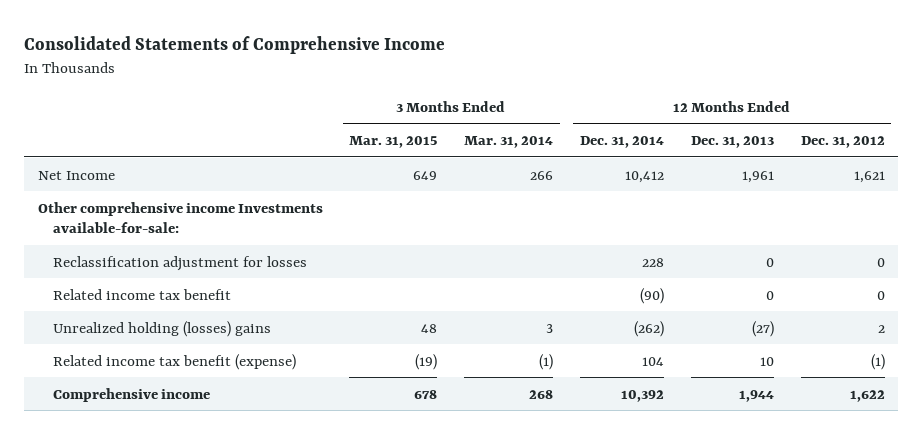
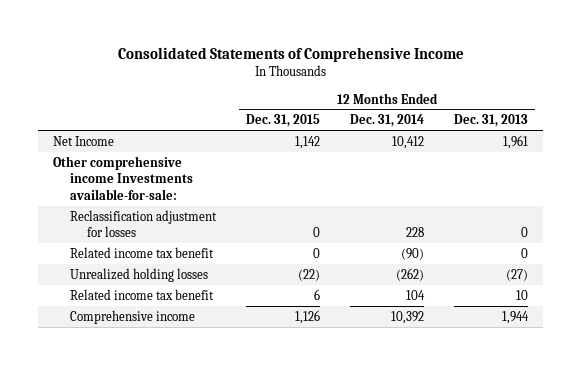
- | 3 Months Ended Mar. 31, 2015 | 3 Months Ended Mar. 31, 2014 | 12 Months Ended Dec. 31, 2014 | 12 Months Ended Dec. 31, 2013 | 12 Months Ended Dec. 31, 2012
+ | 12 Months Ended Dec. 31, 2015 | 12 Months Ended Dec. 31, 2014 | 12 Months Ended Dec. 31, 2013
- Unrealized holding (losses) gains | 48 | 3 | (262) | (27) | 2
- Related income tax benefit (expense) | (19) | (1) | 104 | 10 | (1)
+ Unrealized holding losses | (22) | (262) | (27)
+ Related income tax benefit | 6 | 104 | 10

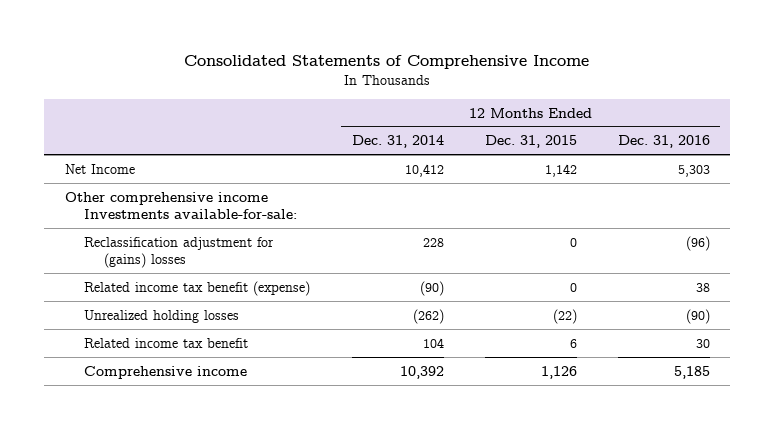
- | 12 Months Ended Dec. 31, 2015 | 12 Months Ended Dec. 31, 2014 | 12 Months Ended Dec. 31, 2013
+ | 12 Months Ended Dec. 31, 2014 | 12 Months Ended Dec. 31, 2015 | 12 Months Ended Dec. 31, 2016
- Reclassification adjustment for losses | 0 | 228 | 0
- Related income tax benefit | 0 | (90) | 0
+ Reclassification adjustment for (gains) losses | 228 | 0 | (96)
+ Related income tax benefit (expense) | (90) | 0 | 38

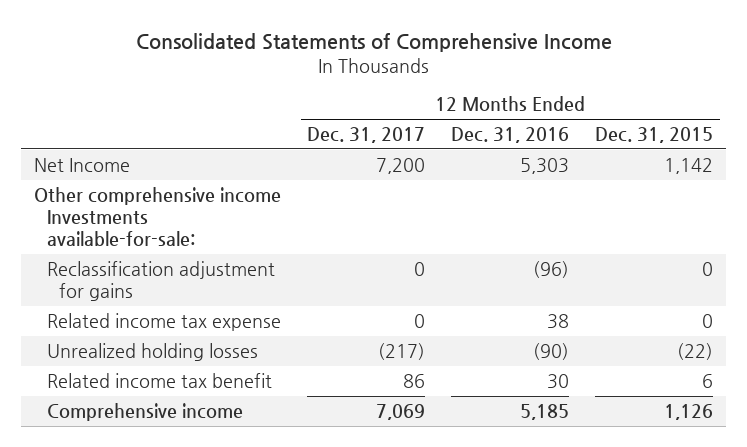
- | 12 Months Ended Dec. 31, 2014 | 12 Months Ended Dec. 31, 2015 | 12 Months Ended Dec. 31, 2016
+ | 12 Months Ended Dec. 31, 2017 | 12 Months Ended Dec. 31, 2016 | 12 Months Ended Dec. 31, 2015
- Reclassification adjustment for (gains) losses | 228 | 0 | (96)
- Related income tax benefit (expense) | (90) | 0 | 38
+ Reclassification adjustment for gains | 0 | (96) | 0
+ Related income tax expense | 0 | 38 | 0

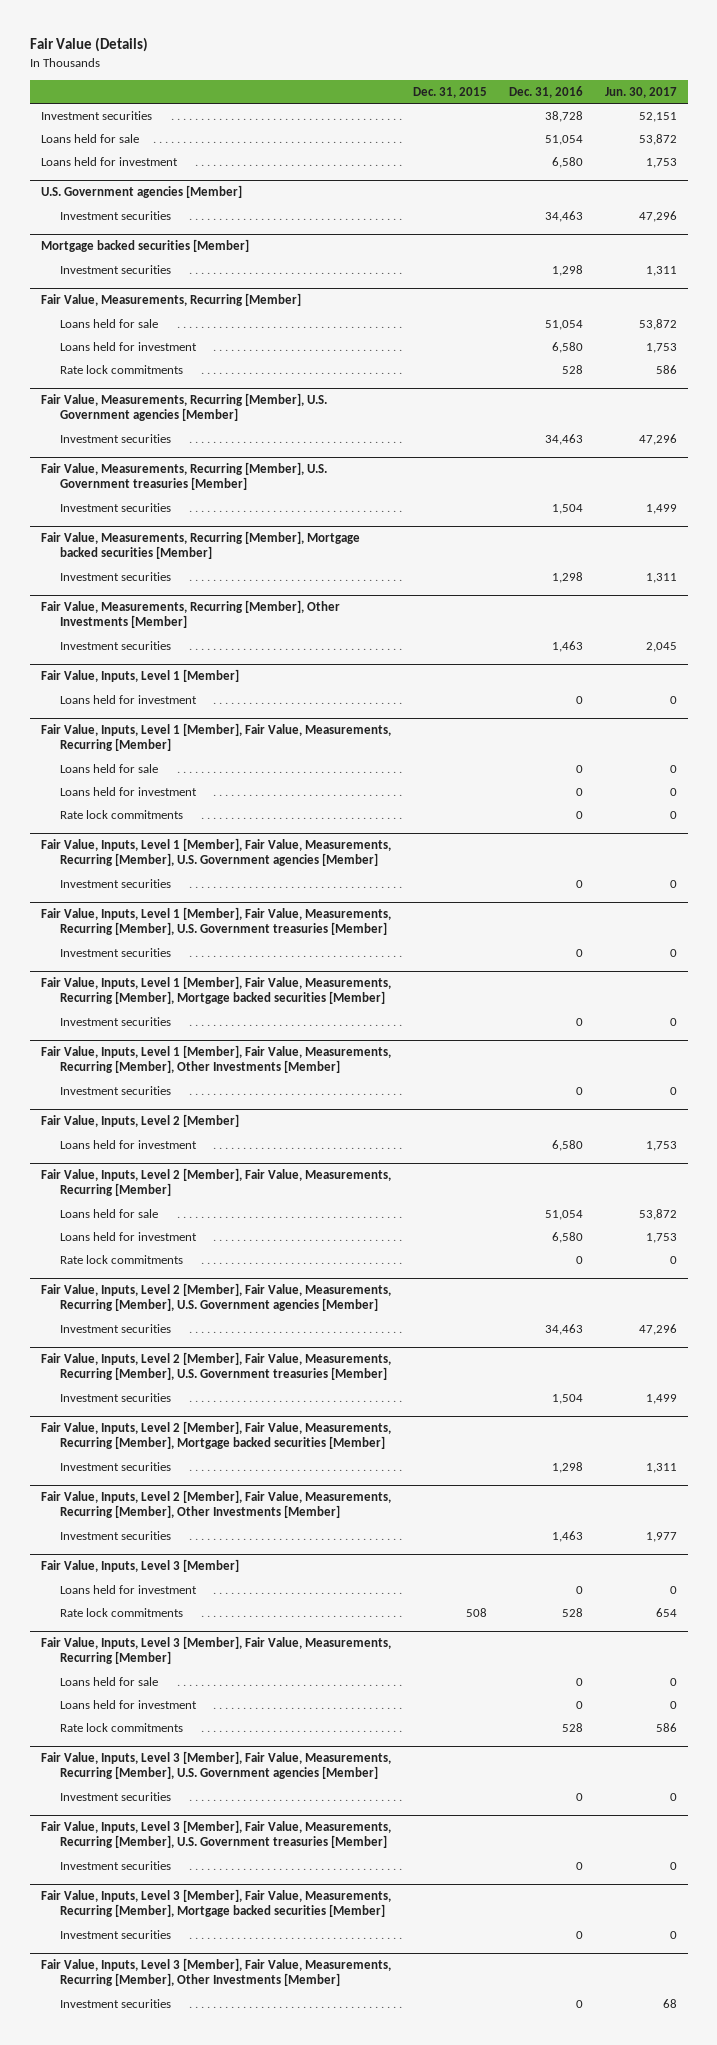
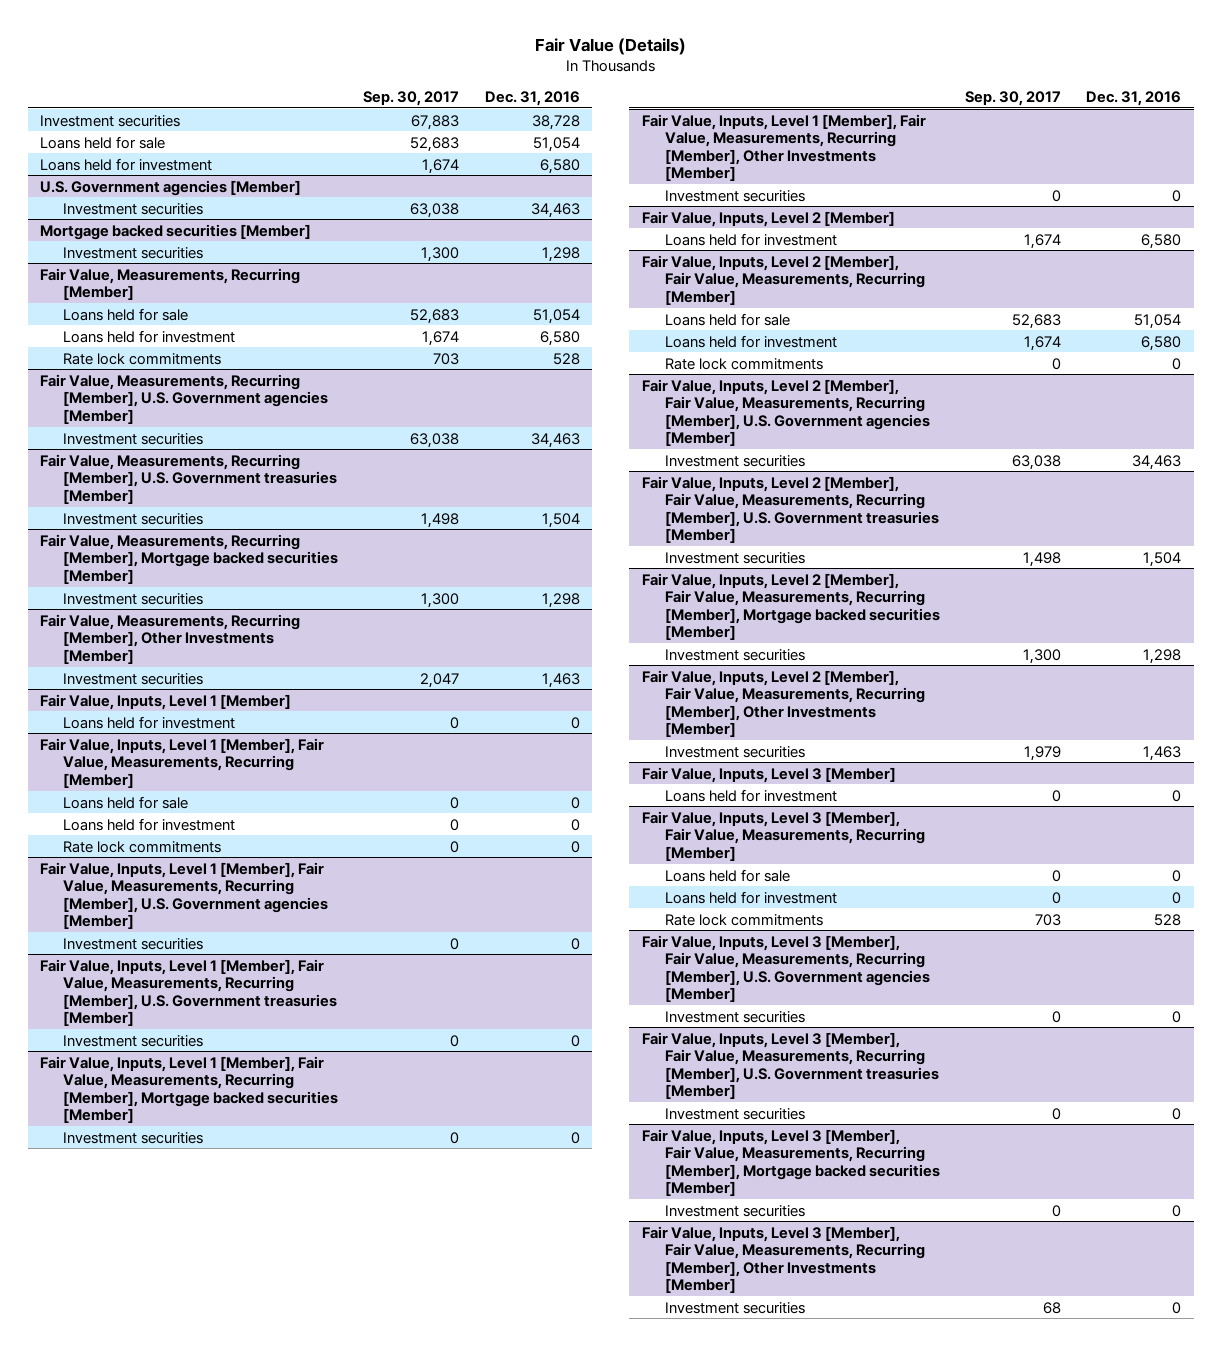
- | Dec. 31, 2015 | Dec. 31, 2016 | Jun. 30, 2017
+ | Sep. 30, 2017 | Dec. 31, 2016
@ Fair Value, Inputs, Level 3 [Member]
- Rate lock commitments | 508 | 528 | 654

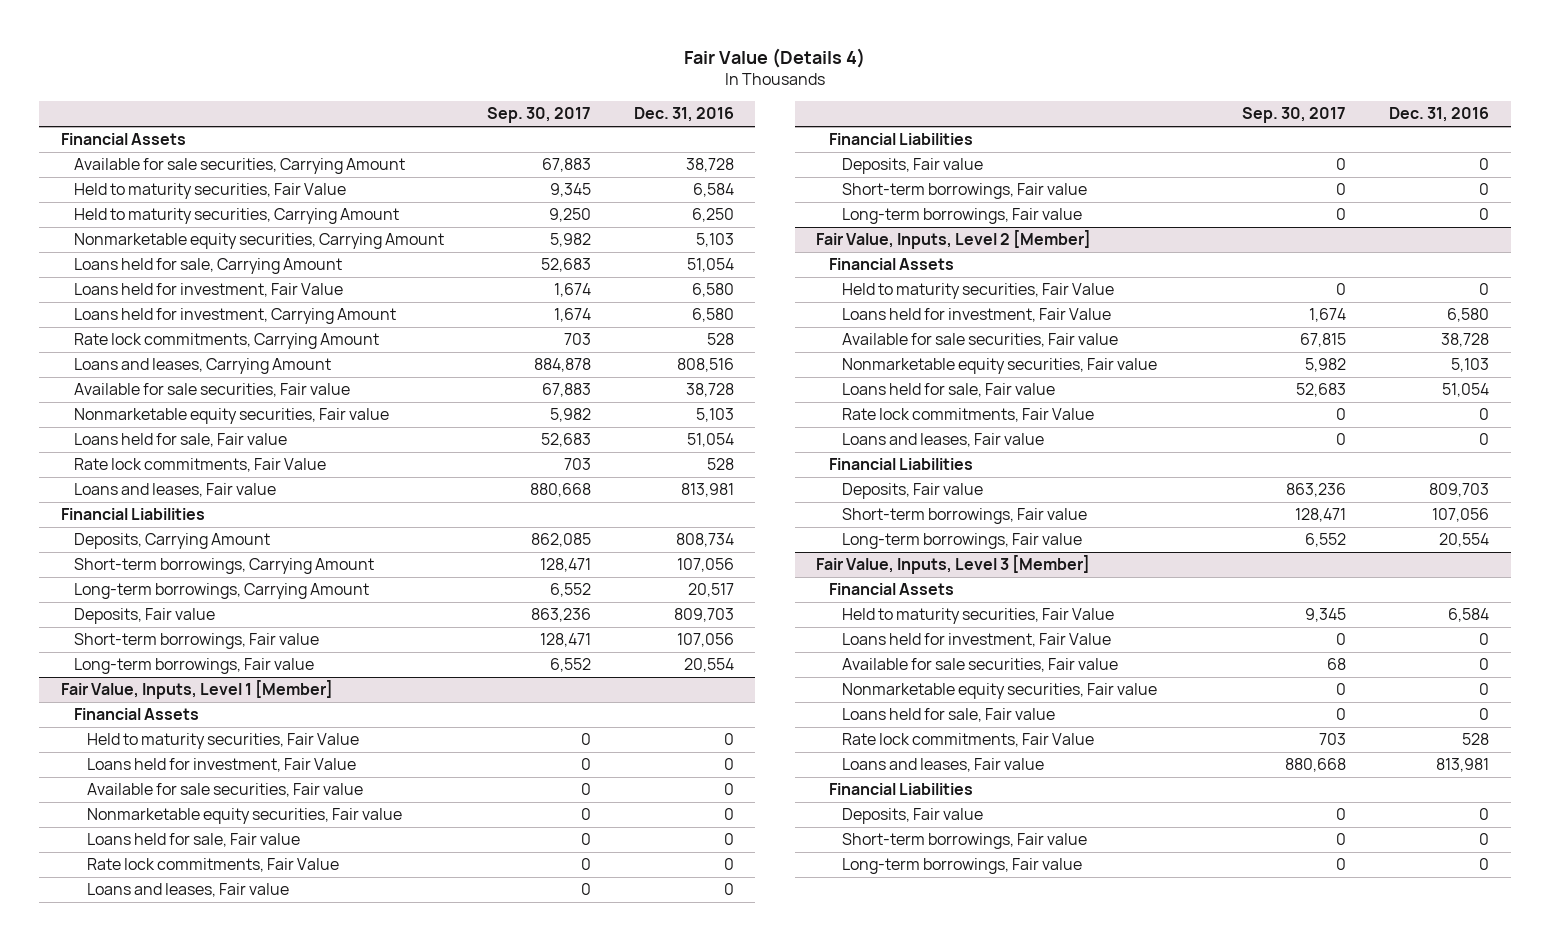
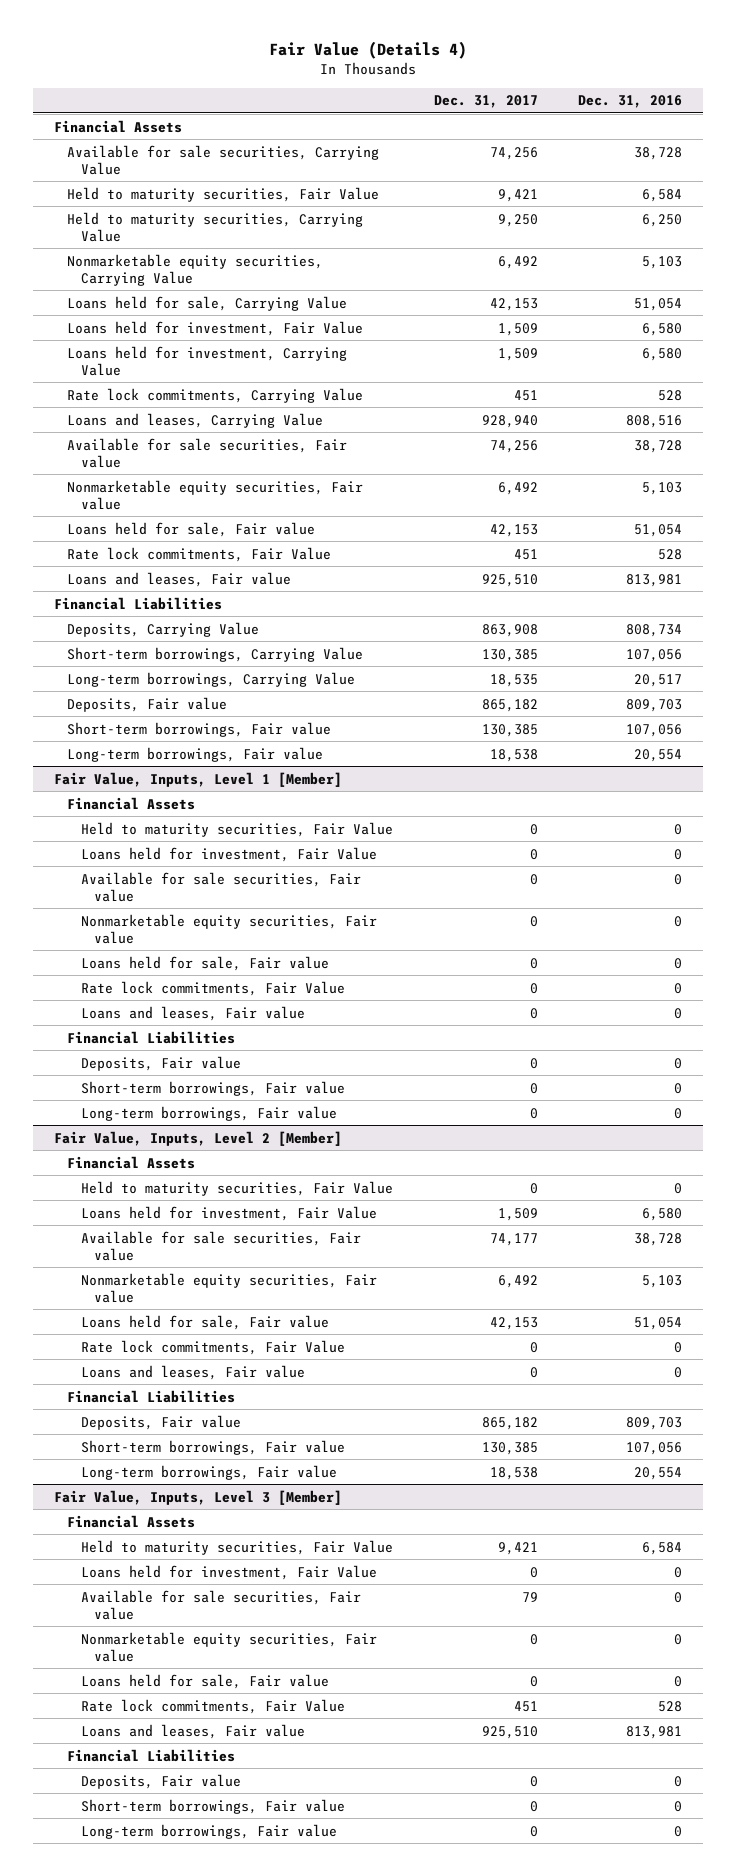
- | Sep. 30, 2017 | Dec. 31, 2016
+ | Dec. 31, 2017 | Dec. 31, 2016
- Available for sale securities, Carrying Amount | 67,883 | 38,728
+ Available for sale securities, Carrying Value | 74,256 | 38,728
- Held to maturity securities, Carrying Amount | 9,250 | 6,250
- Nonmarketable equity securities, Carrying Amount | 5,982 | 5,103
- Loans held for sale, Carrying Amount | 52,683 | 51,054
+ Held to maturity securities, Carrying Value | 9,250 | 6,250
+ Nonmarketable equity securities, Carrying Value | 6,492 | 5,103
+ Loans held for sale, Carrying Value | 42,153 | 51,054
- Loans held for investment, Carrying Amount | 1,674 | 6,580
- Rate lock commitments, Carrying Amount | 703 | 528
- Loans and leases, Carrying Amount | 884,878 | 808,516
+ Loans held for investment, Carrying Value | 1,509 | 6,580
+ Rate lock commitments, Carrying Value | 451 | 528
+ Loans and leases, Carrying Value | 928,940 | 808,516
- Deposits, Carrying Amount | 862,085 | 808,734
- Short-term borrowings, Carrying Amount | 128,471 | 107,056
- Long-term borrowings, Carrying Amount | 6,552 | 20,517
+ Deposits, Carrying Value | 863,908 | 808,734
+ Short-term borrowings, Carrying Value | 130,385 | 107,056
+ Long-term borrowings, Carrying Value | 18,535 | 20,517

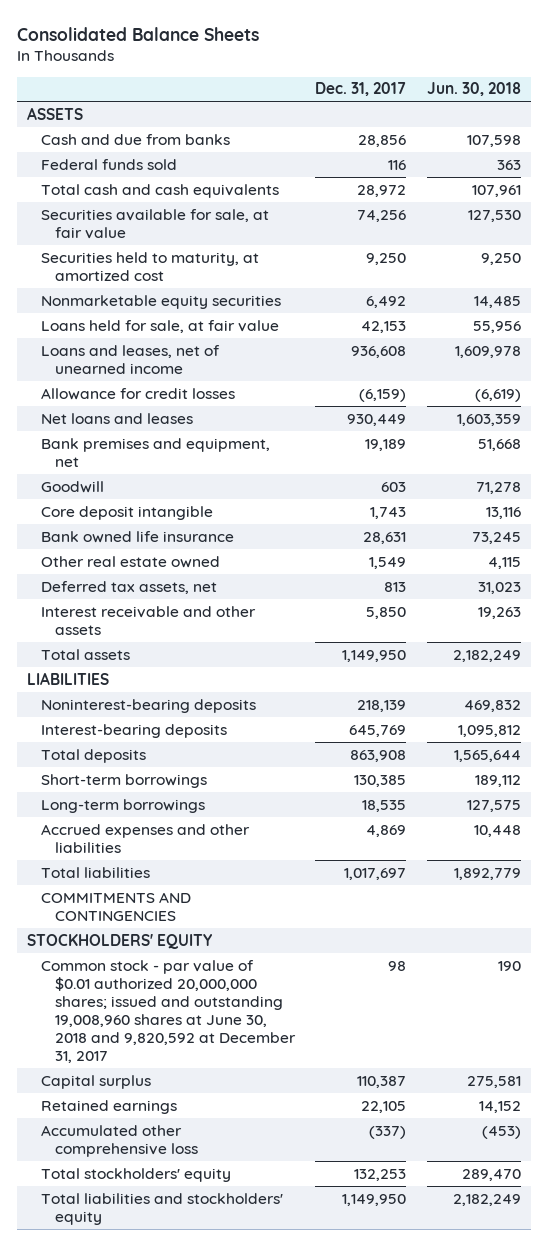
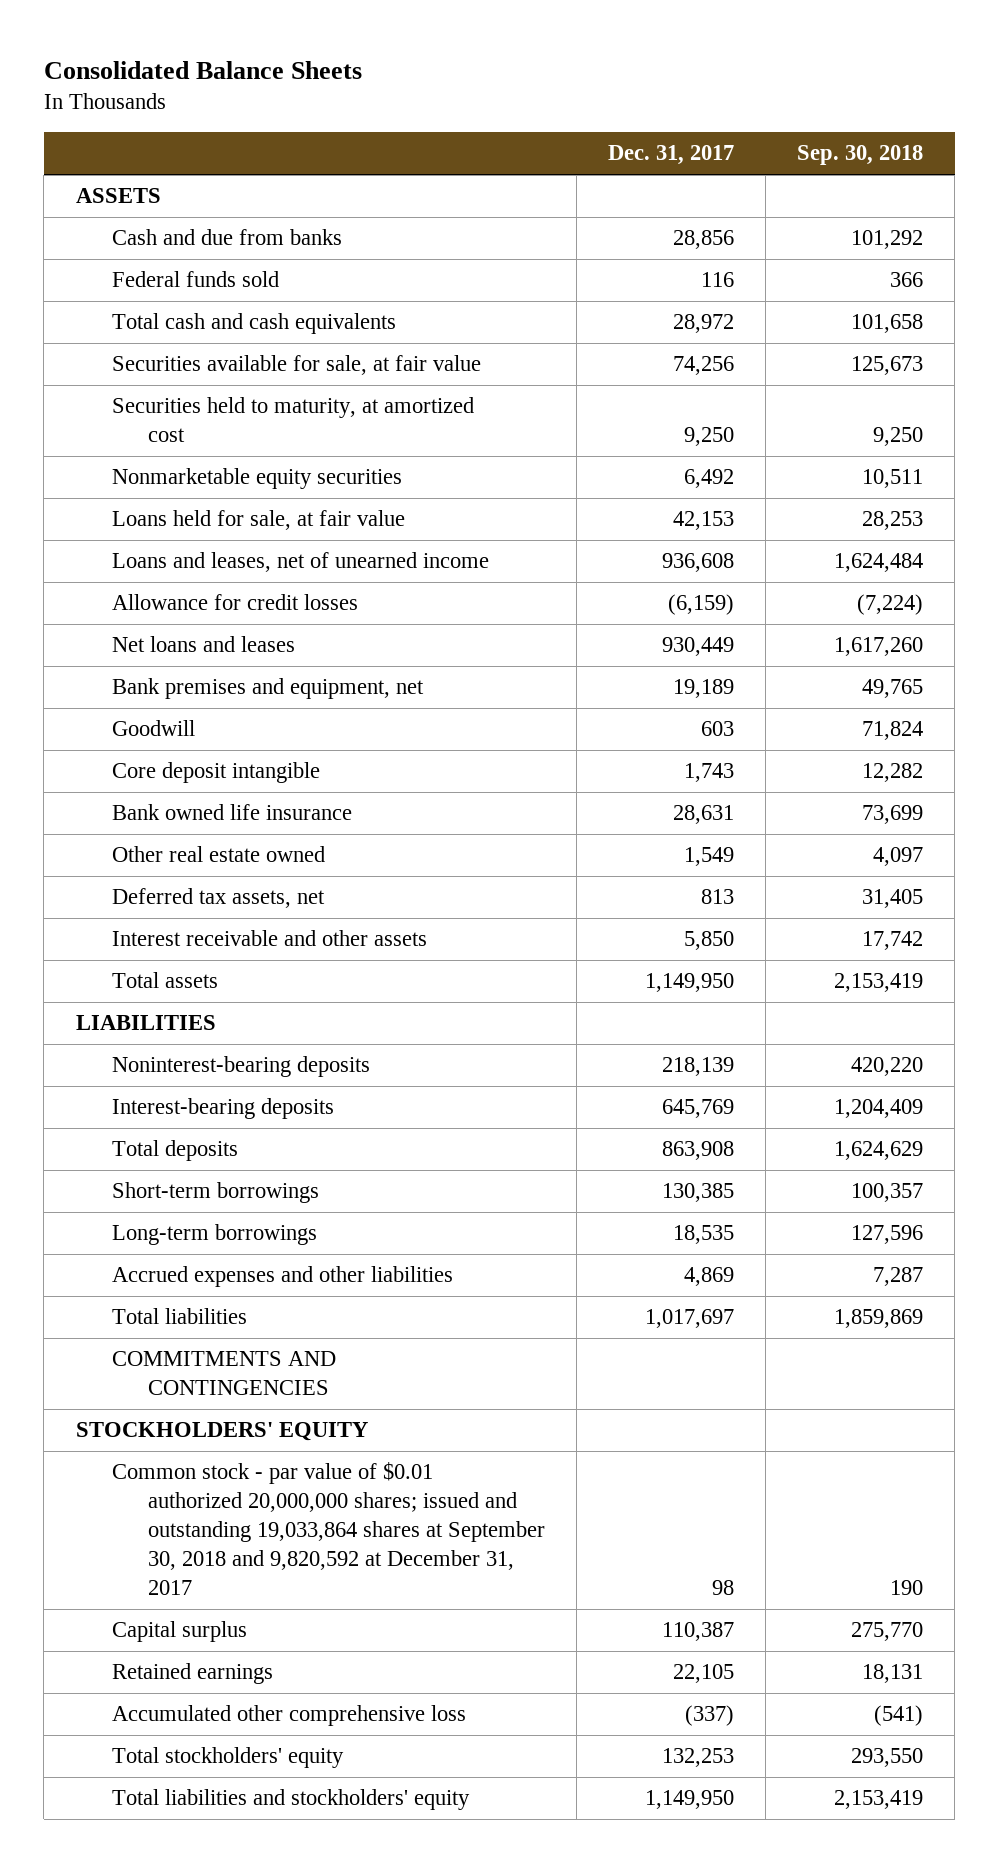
- | Dec. 31, 2017 | Jun. 30, 2018
+ | Dec. 31, 2017 | Sep. 30, 2018
- Common stock - par value of $0.01 authorized 20,000,000 shares; issued and outstanding 19,008,960 shares at June 30, 2018 and 9,820,592 at December 31, 2017 | 98 | 190
+ Common stock - par value of $0.01 authorized 20,000,000 shares; issued and outstanding 19,033,864 shares at September 30, 2018 and 9,820,592 at December 31, 2017 | 98 | 190

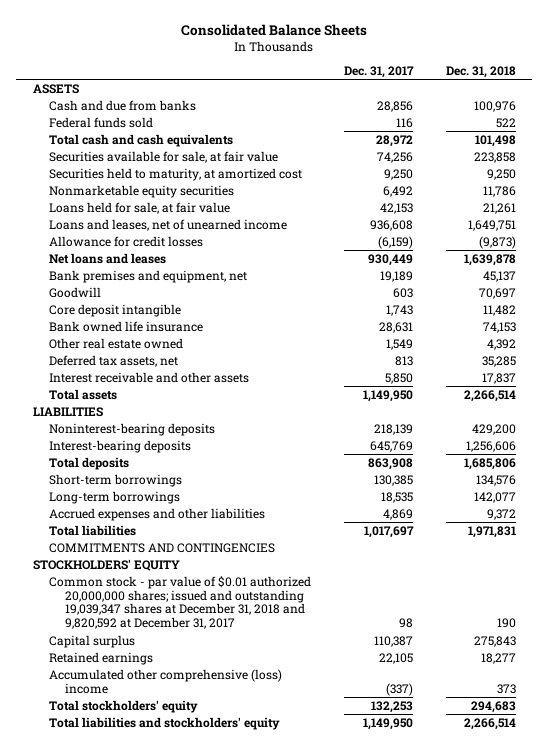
- | Dec. 31, 2017 | Sep. 30, 2018
+ | Dec. 31, 2017 | Dec. 31, 2018
- Common stock - par value of $0.01 authorized 20,000,000 shares; issued and outstanding 19,033,864 shares at September 30, 2018 and 9,820,592 at December 31, 2017 | 98 | 190
+ Common stock - par value of $0.01 authorized 20,000,000 shares; issued and outstanding 19,039,347 shares at December 31, 2018 and 9,820,592 at December 31, 2017 | 98 | 190
- Accumulated other comprehensive loss | (337) | (541)
+ Accumulated other comprehensive (loss) income | (337) | 373

